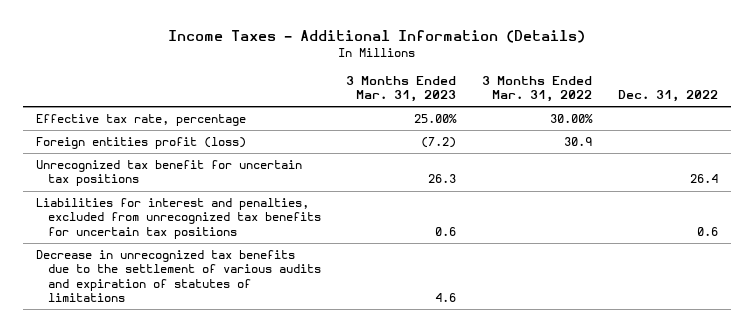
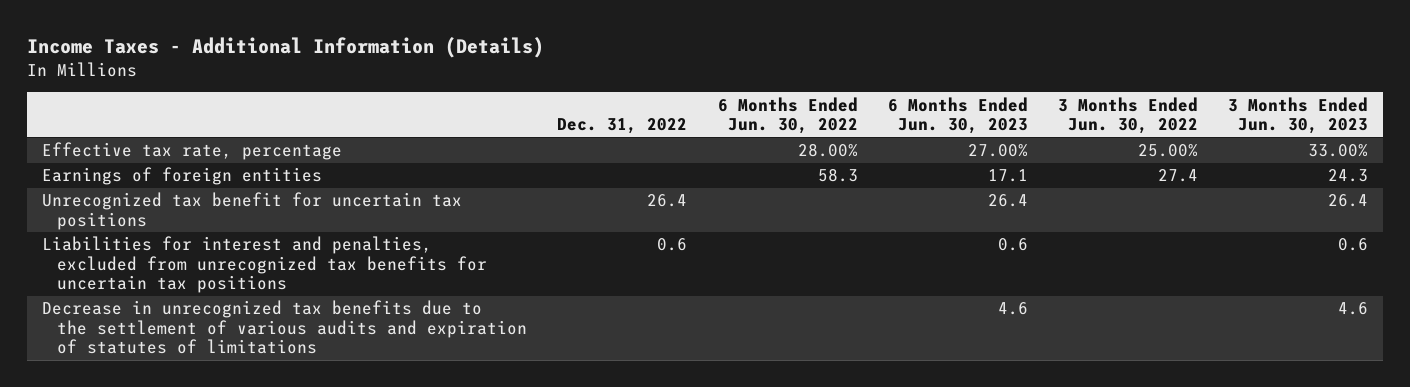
- | 3 Months Ended Mar. 31, 2023 | 3 Months Ended Mar. 31, 2022 | Dec. 31, 2022
+ | Dec. 31, 2022 | 6 Months Ended Jun. 30, 2022 | 6 Months Ended Jun. 30, 2023 | 3 Months Ended Jun. 30, 2022 | 3 Months Ended Jun. 30, 2023
- Foreign entities profit (loss) | (7.2) | 30.9 |
+ Earnings of foreign entities | | 58.3 | 17.1 | 27.4 | 24.3

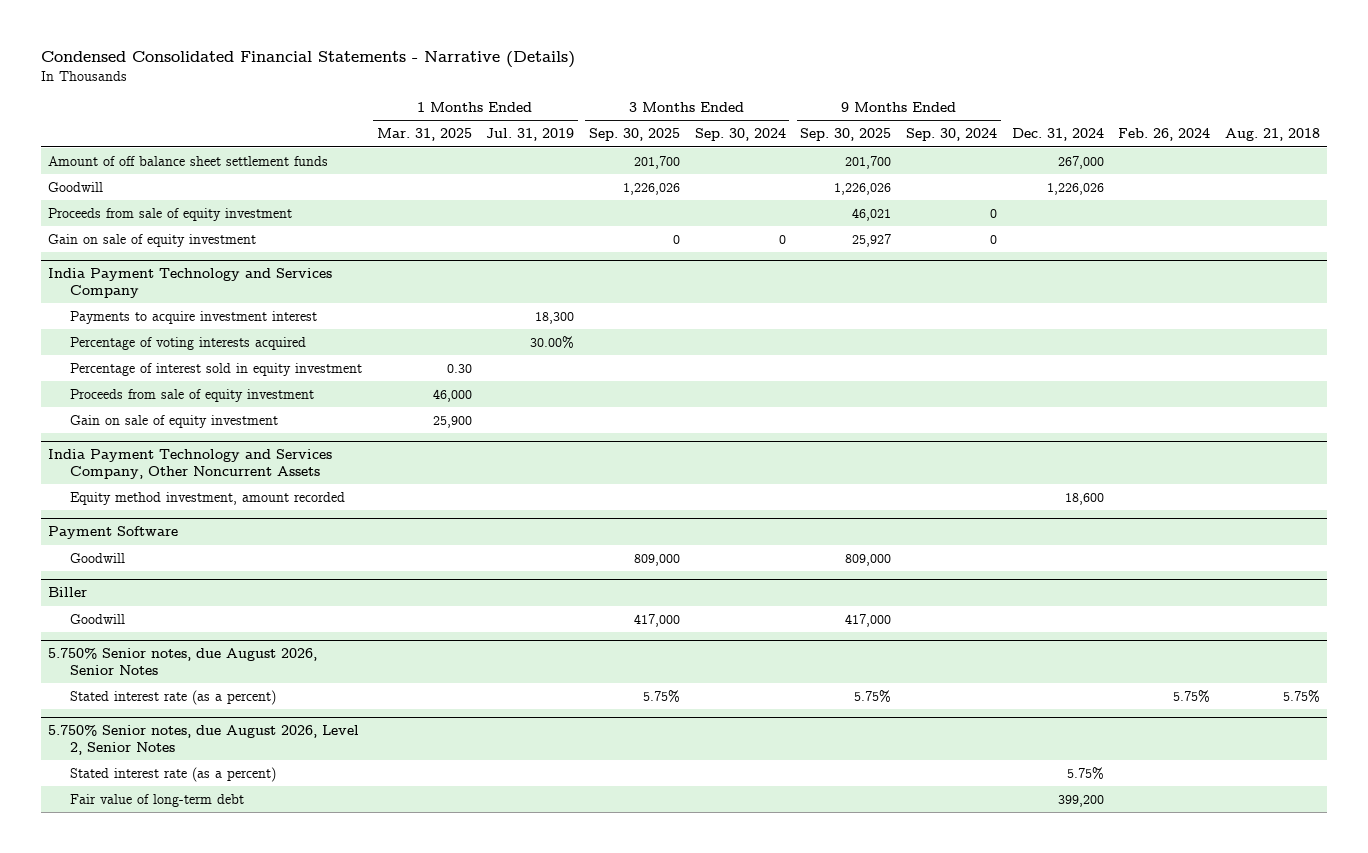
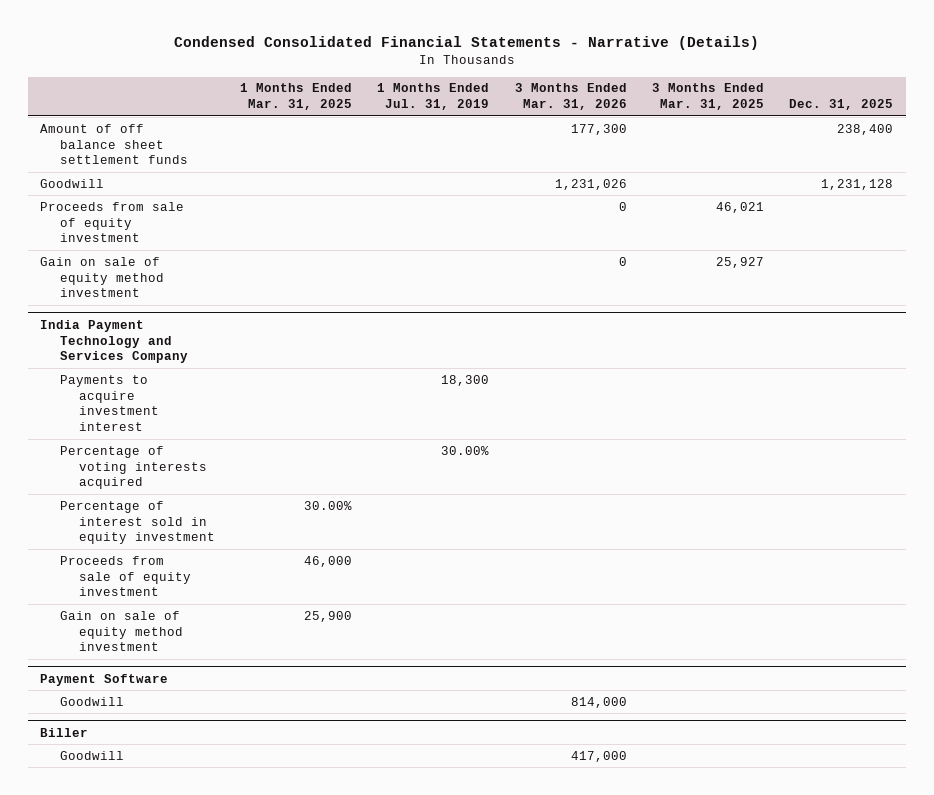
- | 1 Months Ended Mar. 31, 2025 | 1 Months Ended Jul. 31, 2019 | 3 Months Ended Sep. 30, 2025 | 3 Months Ended Sep. 30, 2024 | 9 Months Ended Sep. 30, 2025 | 9 Months Ended Sep. 30, 2024 | Dec. 31, 2024 | Feb. 26, 2024 | Aug. 21, 2018
+ | 1 Months Ended Mar. 31, 2025 | 1 Months Ended Jul. 31, 2019 | 3 Months Ended Mar. 31, 2026 | 3 Months Ended Mar. 31, 2025 | Dec. 31, 2025
- Gain on sale of equity investment | | | 0 | 0 | 25,927 | 0 | | |
+ Gain on sale of equity method investment | | | 0 | 25,927 |
@ India Payment Technology and Services Company
- Percentage of interest sold in equity investment | 0.30 | | | | | | | |
+ Percentage of interest sold in equity investment | 30.00% | | | |
- Gain on sale of equity investment | 25,900 | | | | | | | |
- India Payment Technology and Services Company, Other Noncurrent Assets
- Equity method investment, amount recorded | | | | | | | 18,600 | |
@ India Payment Technology and Services Company
+ Gain on sale of equity method investment | 25,900 | | | |
- 5.750% Senior notes, due August 2026, Senior Notes
- Stated interest rate (as a percent) | | | 5.75% | | 5.75% | | | 5.75% | 5.75%
- 5.750% Senior notes, due August 2026, Level 2, Senior Notes
- Stated interest rate (as a percent) | | | | | | | 5.75% | |
- Fair value of long-term debt | | | | | | | 399,200 | |

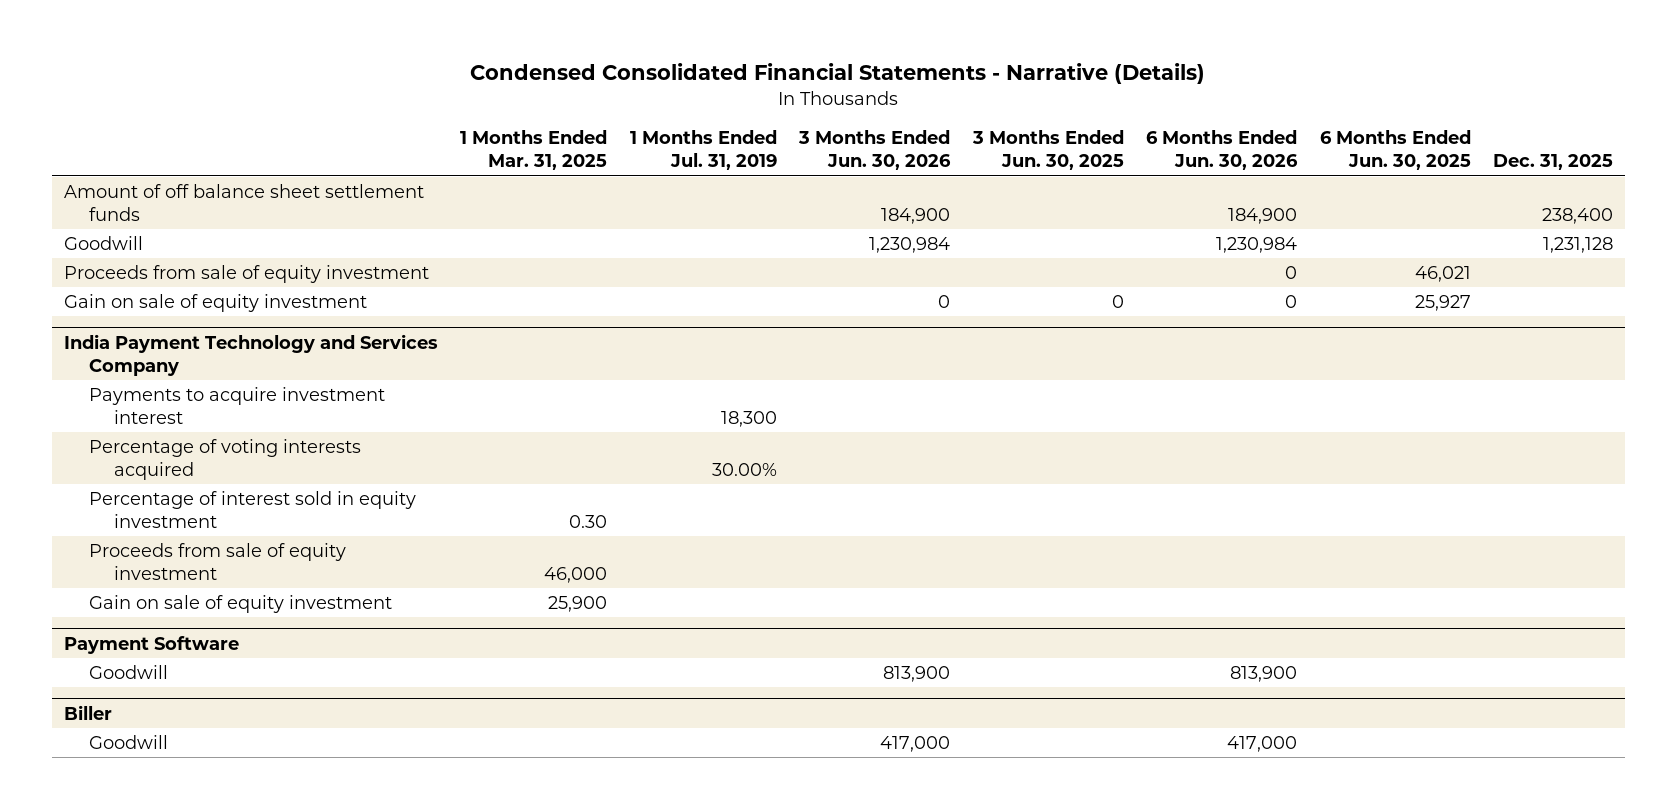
- | 1 Months Ended Mar. 31, 2025 | 1 Months Ended Jul. 31, 2019 | 3 Months Ended Mar. 31, 2026 | 3 Months Ended Mar. 31, 2025 | Dec. 31, 2025
+ | 1 Months Ended Mar. 31, 2025 | 1 Months Ended Jul. 31, 2019 | 3 Months Ended Jun. 30, 2026 | 3 Months Ended Jun. 30, 2025 | 6 Months Ended Jun. 30, 2026 | 6 Months Ended Jun. 30, 2025 | Dec. 31, 2025
- Gain on sale of equity method investment | | | 0 | 25,927 |
+ Gain on sale of equity investment | | | 0 | 0 | 0 | 25,927 |
@ India Payment Technology and Services Company
- Percentage of interest sold in equity investment | 30.00% | | | |
+ Percentage of interest sold in equity investment | 0.30 | | | | | |
- Gain on sale of equity method investment | 25,900 | | | |
+ Gain on sale of equity investment | 25,900 | | | | | |

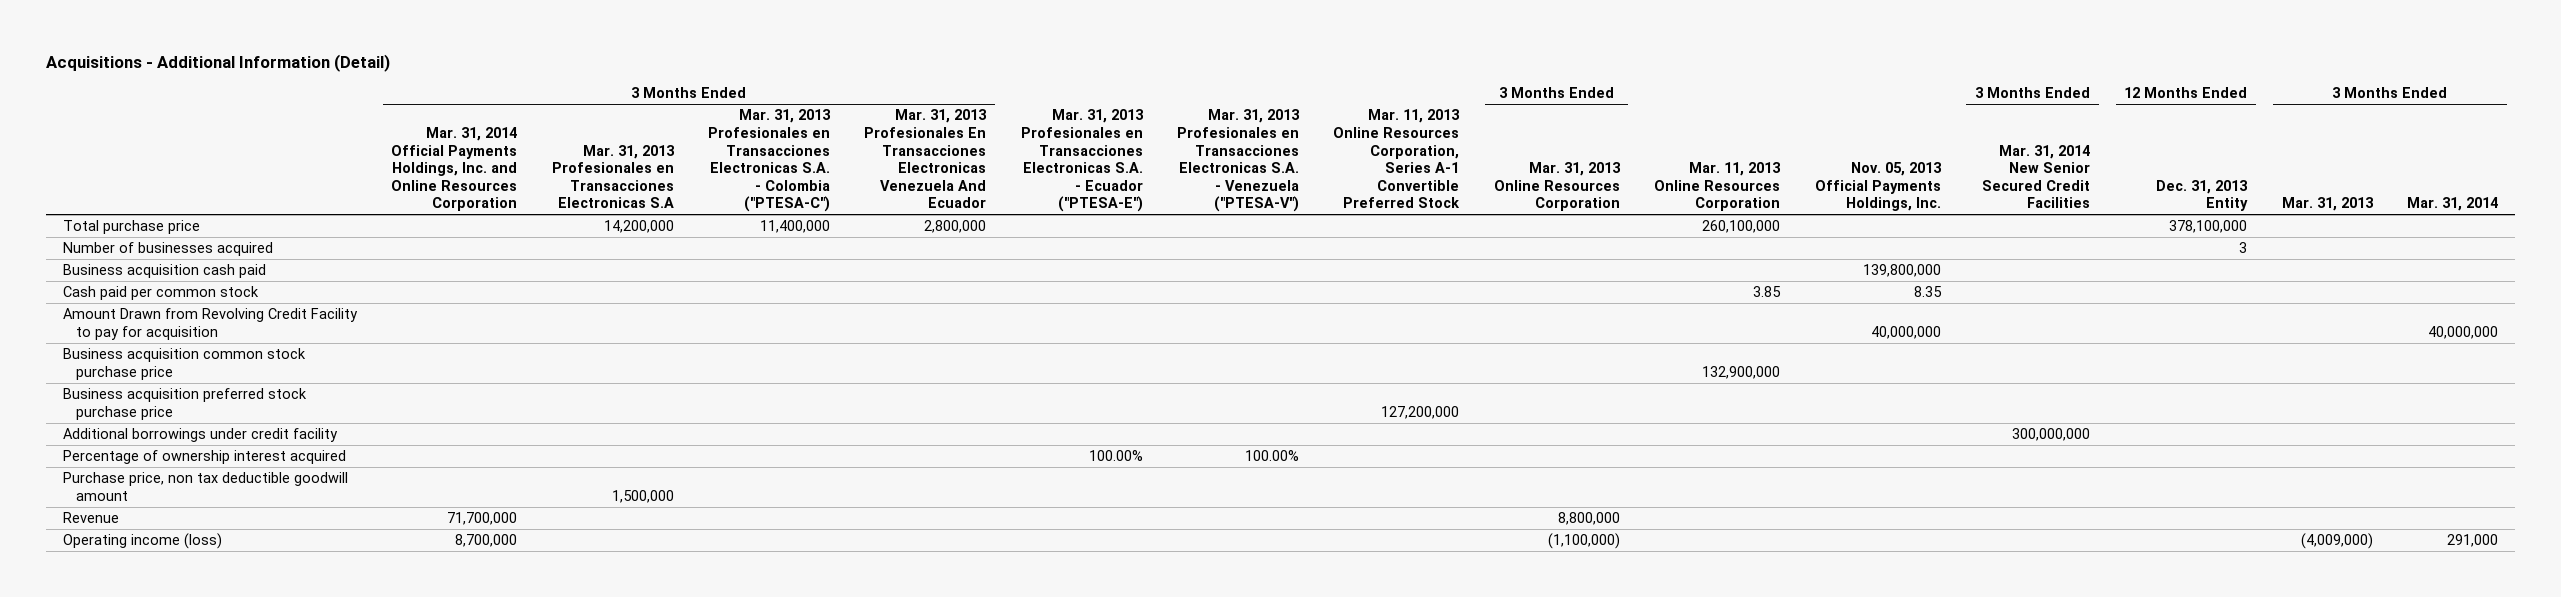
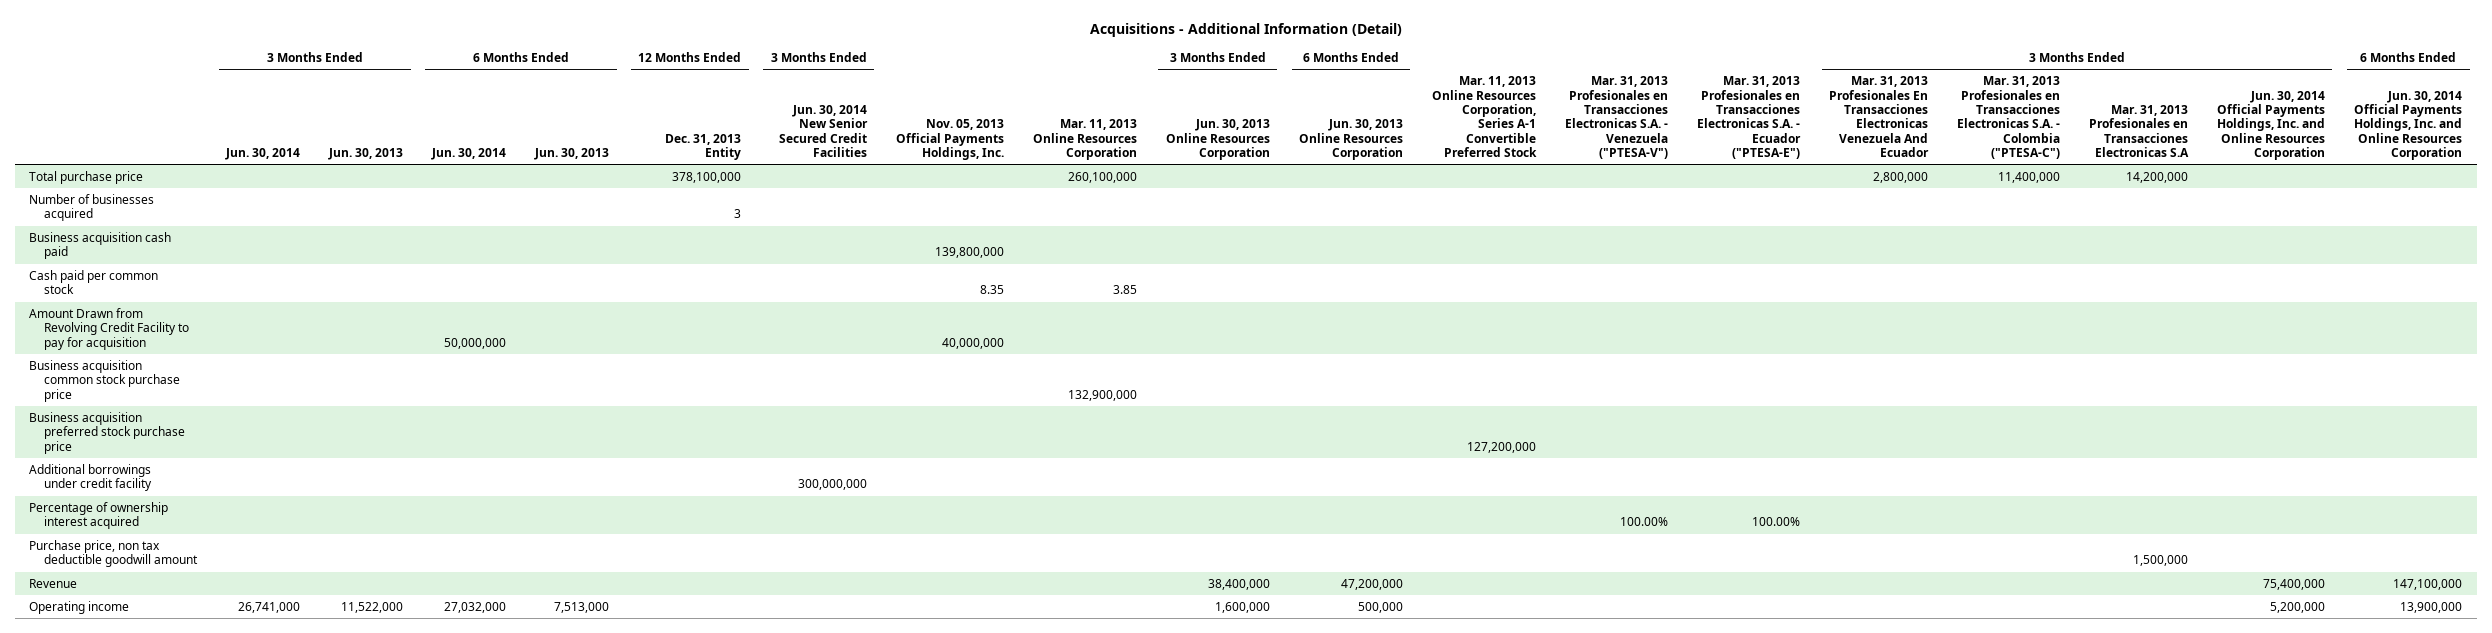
- | 3 Months Ended Mar. 31, 2014 Official Payments Holdings, Inc. and Online Resources Corporation | 3 Months Ended Mar. 31, 2013 Profesionales en Transacciones Electronicas S.A | 3 Months Ended Mar. 31, 2013 Profesionales en Transacciones Electronicas S.A. - Colombia ("PTESA-C") | 3 Months Ended Mar. 31, 2013 Profesionales En Transacciones Electronicas Venezuela And Ecuador | Mar. 31, 2013 Profesionales en Transacciones Electronicas S.A. - Ecuador ("PTESA-E") | Mar. 31, 2013 Profesionales en Transacciones Electronicas S.A. - Venezuela ("PTESA-V") | Mar. 11, 2013 Online Resources Corporation, Series A-1 Convertible Preferred Stock | 3 Months Ended Mar. 31, 2013 Online Resources Corporation | Mar. 11, 2013 Online Resources Corporation | Nov. 05, 2013 Official Payments Holdings, Inc. | 3 Months Ended Mar. 31, 2014 New Senior Secured Credit Facilities | 12 Months Ended Dec. 31, 2013 Entity | 3 Months Ended Mar. 31, 2013 | 3 Months Ended Mar. 31, 2014
+ | 3 Months Ended Jun. 30, 2014 | 3 Months Ended Jun. 30, 2013 | 6 Months Ended Jun. 30, 2014 | 6 Months Ended Jun. 30, 2013 | 12 Months Ended Dec. 31, 2013 Entity | 3 Months Ended Jun. 30, 2014 New Senior Secured Credit Facilities | Nov. 05, 2013 Official Payments Holdings, Inc. | Mar. 11, 2013 Online Resources Corporation | 3 Months Ended Jun. 30, 2013 Online Resources Corporation | 6 Months Ended Jun. 30, 2013 Online Resources Corporation | Mar. 11, 2013 Online Resources Corporation, Series A-1 Convertible Preferred Stock | Mar. 31, 2013 Profesionales en Transacciones Electronicas S.A. - Venezuela ("PTESA-V") | Mar. 31, 2013 Profesionales en Transacciones Electronicas S.A. - Ecuador ("PTESA-E") | 3 Months Ended Mar. 31, 2013 Profesionales En Transacciones Electronicas Venezuela And Ecuador | 3 Months Ended Mar. 31, 2013 Profesionales en Transacciones Electronicas S.A. - Colombia ("PTESA-C") | 3 Months Ended Mar. 31, 2013 Profesionales en Transacciones Electronicas S.A | 3 Months Ended Jun. 30, 2014 Official Payments Holdings, Inc. and Online Resources Corporation | 6 Months Ended Jun. 30, 2014 Official Payments Holdings, Inc. and Online Resources Corporation
- Operating income (loss) | 8,700,000 | | | | | | | (1,100,000) | | | | | (4,009,000) | 291,000
+ Operating income | 26,741,000 | 11,522,000 | 27,032,000 | 7,513,000 | | | | | 1,600,000 | 500,000 | | | | | | | 5,200,000 | 13,900,000

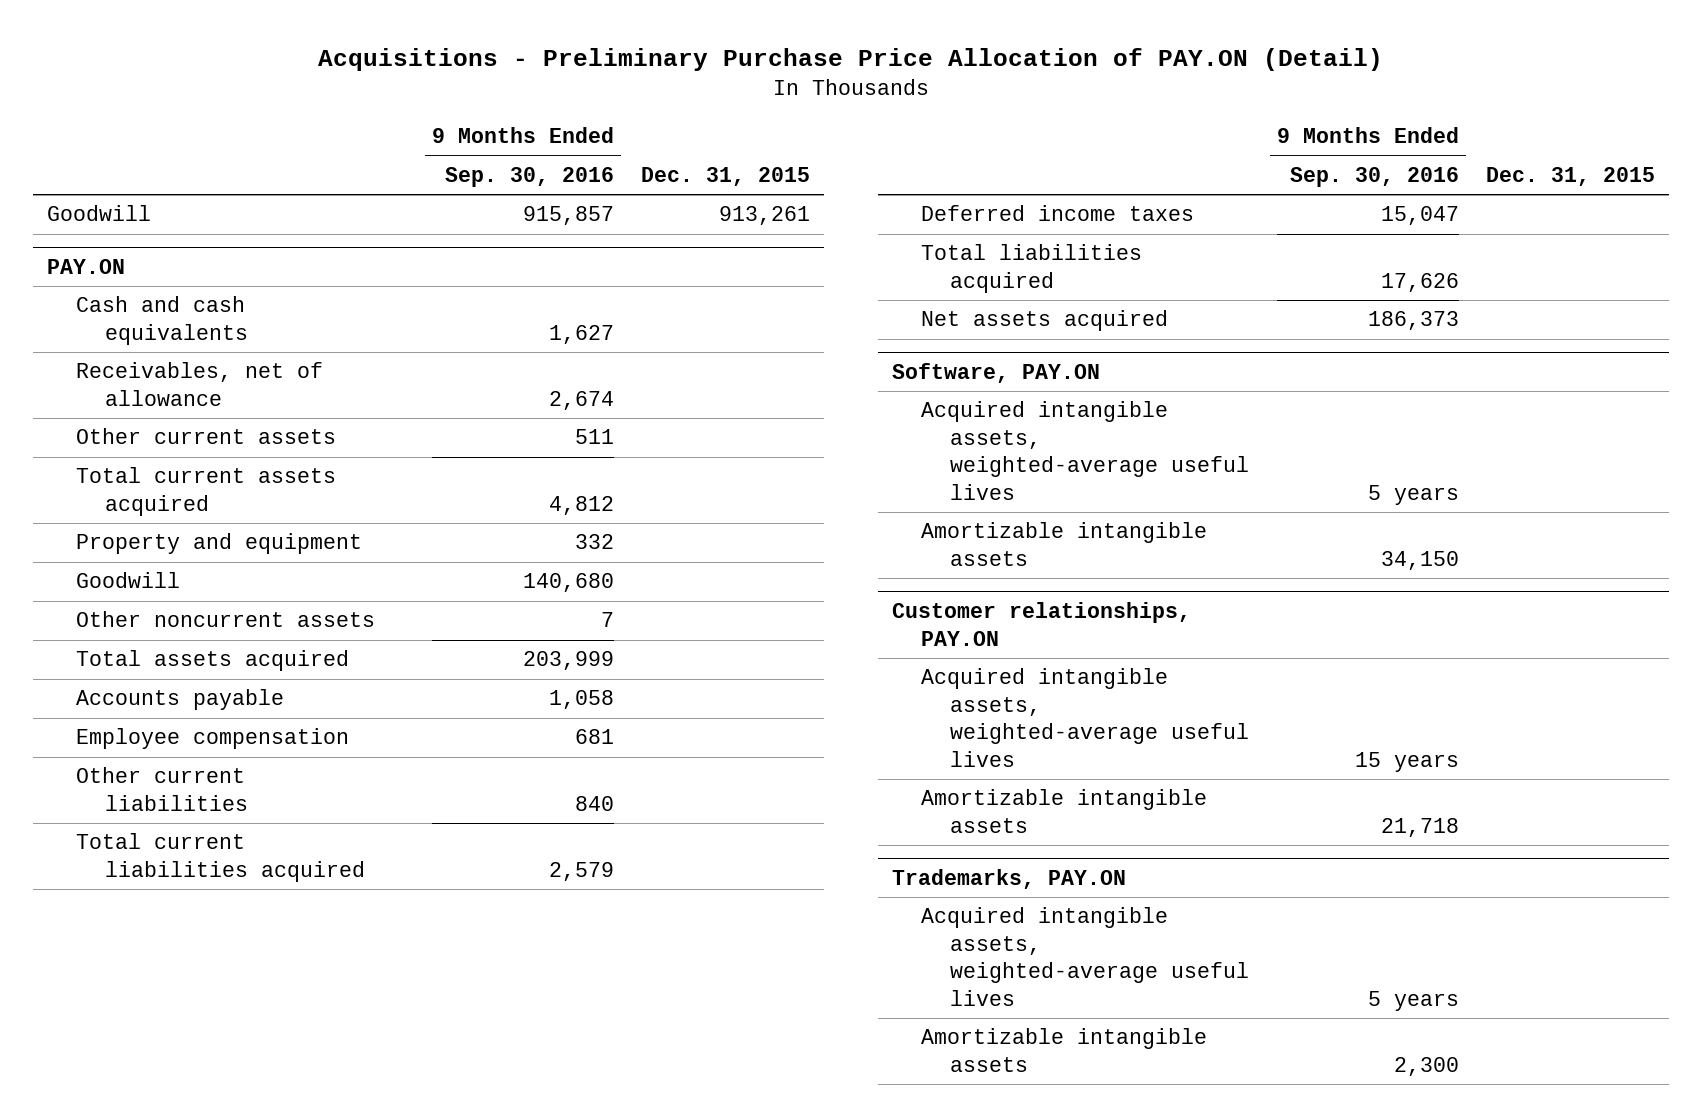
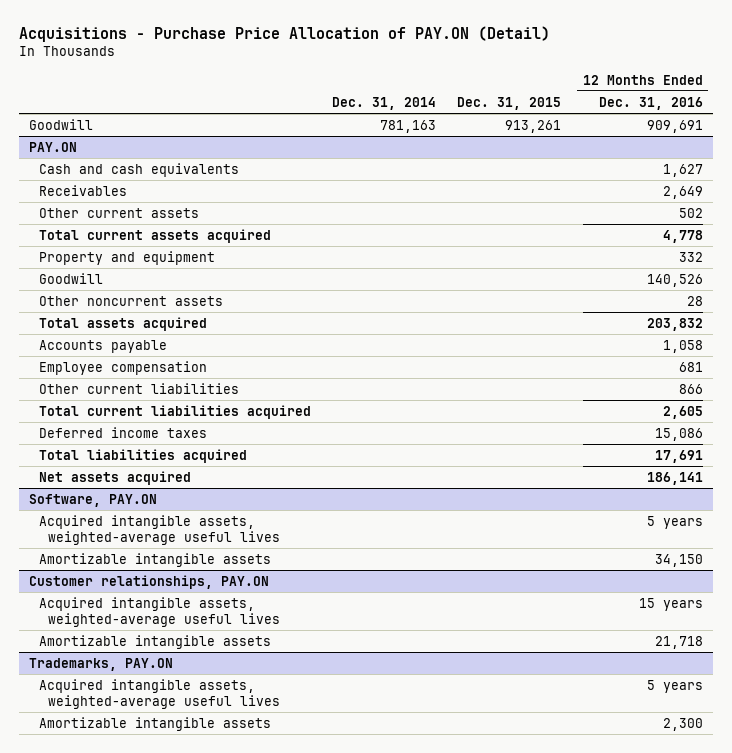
- Acquisitions - Preliminary Purchase Price Allocation of PAY.ON (Detail)
+ Acquisitions - Purchase Price Allocation of PAY.ON (Detail)
- | 9 Months Ended Sep. 30, 2016 | Dec. 31, 2015
+ | Dec. 31, 2014 | Dec. 31, 2015 | 12 Months Ended Dec. 31, 2016
@ PAY.ON
- Receivables, net of allowance | 2,674 |
+ Receivables | | | 2,649

